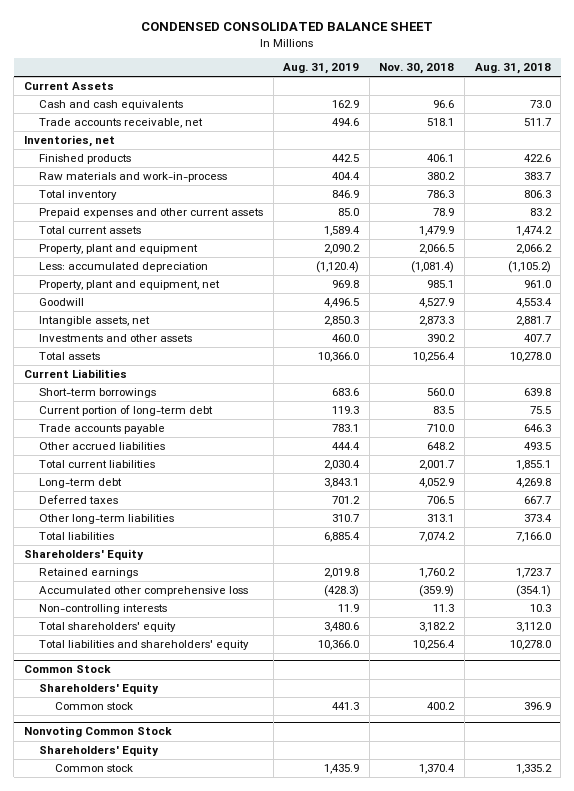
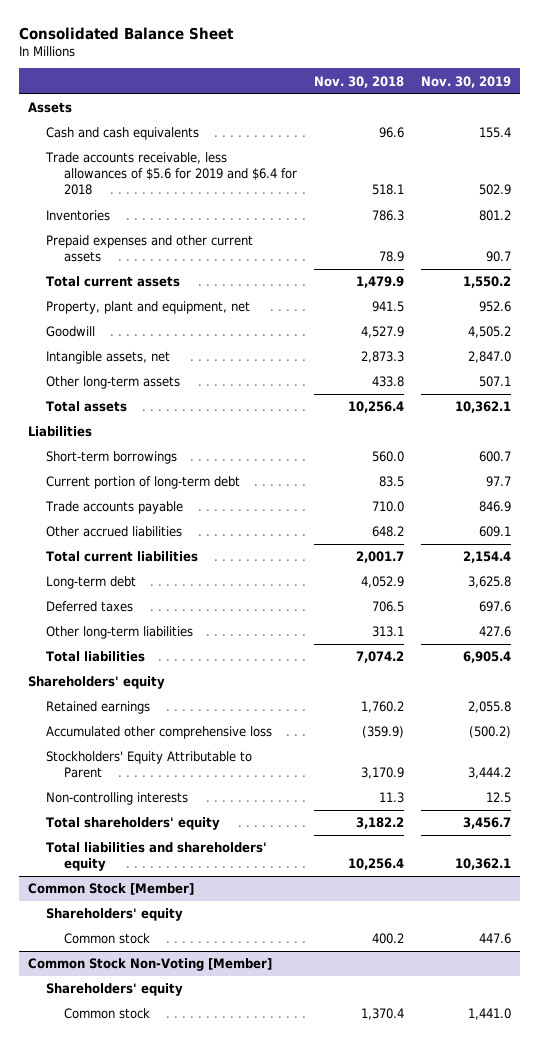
- CONDENSED CONSOLIDATED BALANCE SHEET
+ Consolidated Balance Sheet
- | Aug. 31, 2019 | Nov. 30, 2018 | Aug. 31, 2018
+ | Nov. 30, 2018 | Nov. 30, 2019
- Current Assets
+ Assets
- Trade accounts receivable, net | 494.6 | 518.1 | 511.7
- Inventories, net
- Finished products | 442.5 | 406.1 | 422.6
- Raw materials and work-in-process | 404.4 | 380.2 | 383.7
- Total inventory | 846.9 | 786.3 | 806.3
+ Trade accounts receivable, less allowances of $5.6 for 2019 and $6.4 for 2018 | 518.1 | 502.9
+ Inventories | 786.3 | 801.2
- Property, plant and equipment | 2,090.2 | 2,066.5 | 2,066.2
- Less: accumulated depreciation | (1,120.4) | (1,081.4) | (1,105.2)
- Property, plant and equipment, net | 969.8 | 985.1 | 961.0
+ Property, plant and equipment, net | 941.5 | 952.6
- Investments and other assets | 460.0 | 390.2 | 407.7
+ Other long-term assets | 433.8 | 507.1
- Current Liabilities
+ Liabilities
- Shareholders' Equity
+ Shareholders' equity
+ Stockholders' Equity Attributable to Parent | 3,170.9 | 3,444.2
- Common Stock
- Shareholders' Equity
+ Common Stock [Member]
+ Shareholders' equity
- Nonvoting Common Stock
- Shareholders' Equity
+ Common Stock Non-Voting [Member]
+ Shareholders' equity

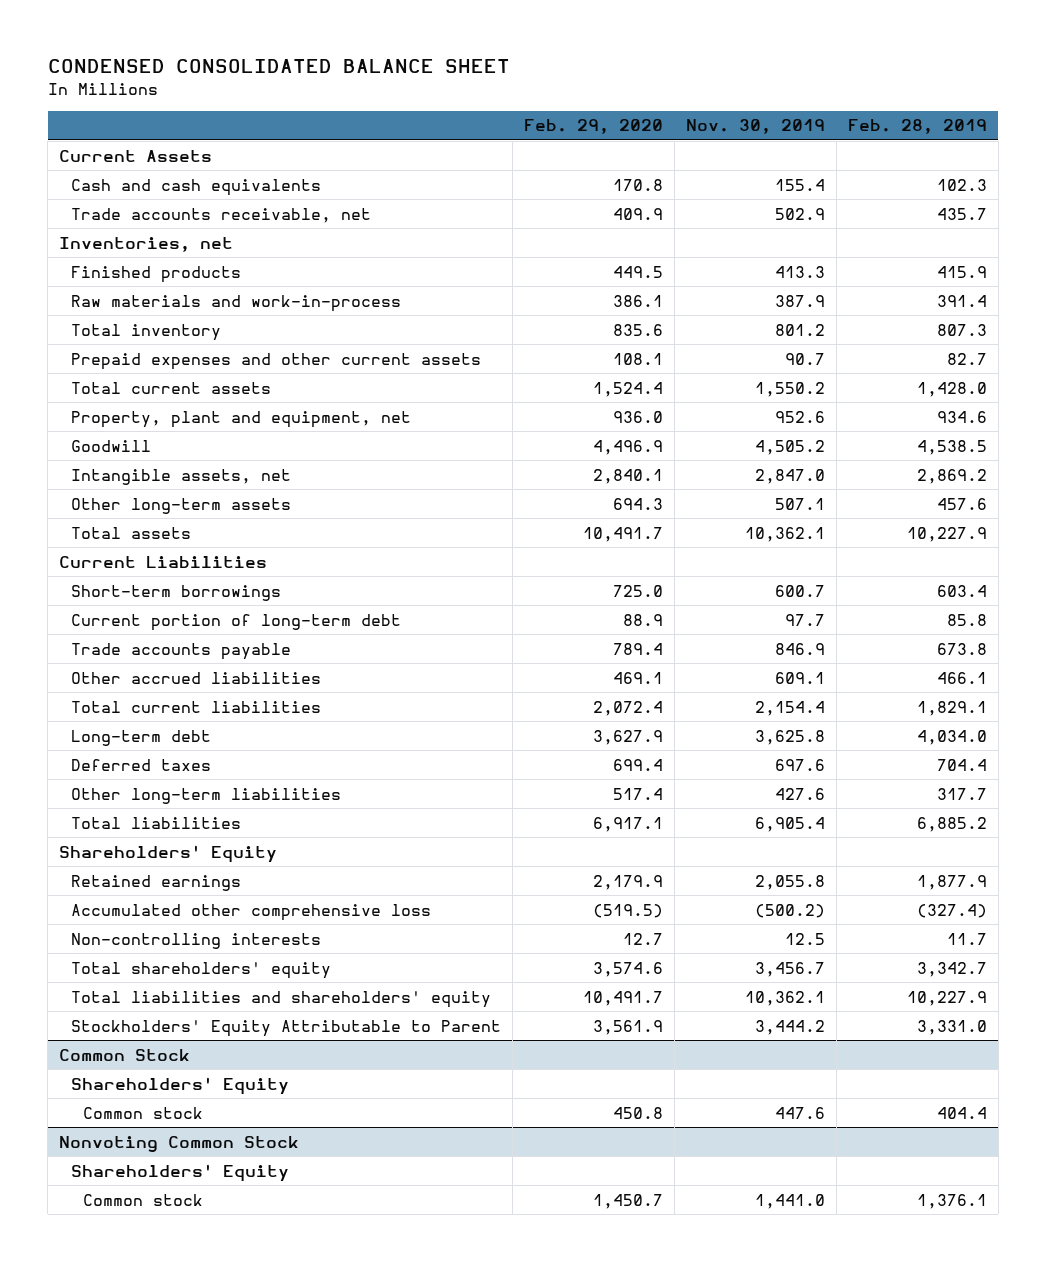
- Consolidated Balance Sheet
+ CONDENSED CONSOLIDATED BALANCE SHEET
- | Nov. 30, 2018 | Nov. 30, 2019
+ | Feb. 29, 2020 | Nov. 30, 2019 | Feb. 28, 2019
- Assets
+ Current Assets
- Trade accounts receivable, less allowances of $5.6 for 2019 and $6.4 for 2018 | 518.1 | 502.9
- Inventories | 786.3 | 801.2
+ Trade accounts receivable, net | 409.9 | 502.9 | 435.7
+ Inventories, net
+ Finished products | 449.5 | 413.3 | 415.9
+ Raw materials and work-in-process | 386.1 | 387.9 | 391.4
+ Total inventory | 835.6 | 801.2 | 807.3
- Liabilities
+ Current Liabilities
- Shareholders' equity
+ Shareholders' Equity
- Common Stock [Member]
- Shareholders' equity
moved down: Stockholders' Equity Attributable to Parent | 3,561.9 | 3,444.2 | 3,331.0
+ Common Stock
+ Shareholders' Equity
- Common Stock Non-Voting [Member]
- Shareholders' equity
+ Nonvoting Common Stock
+ Shareholders' Equity

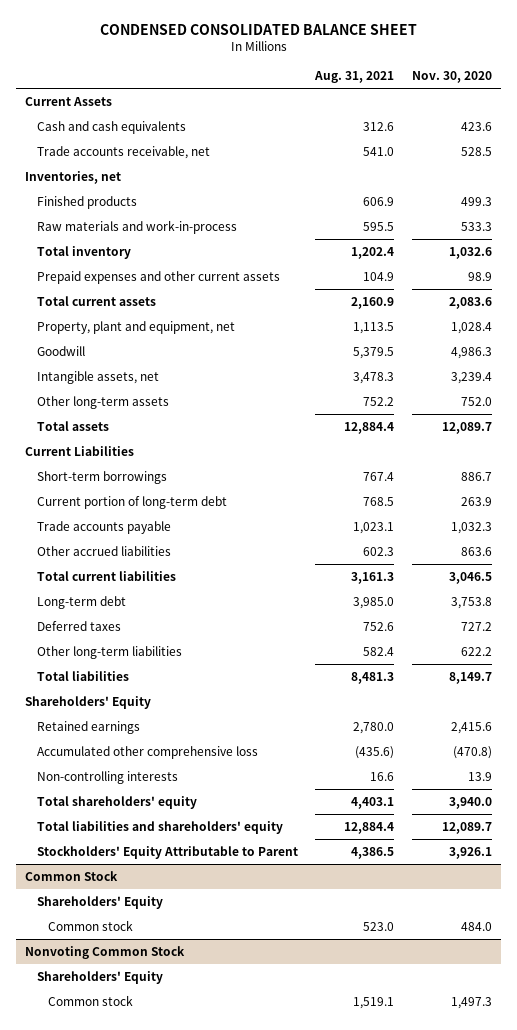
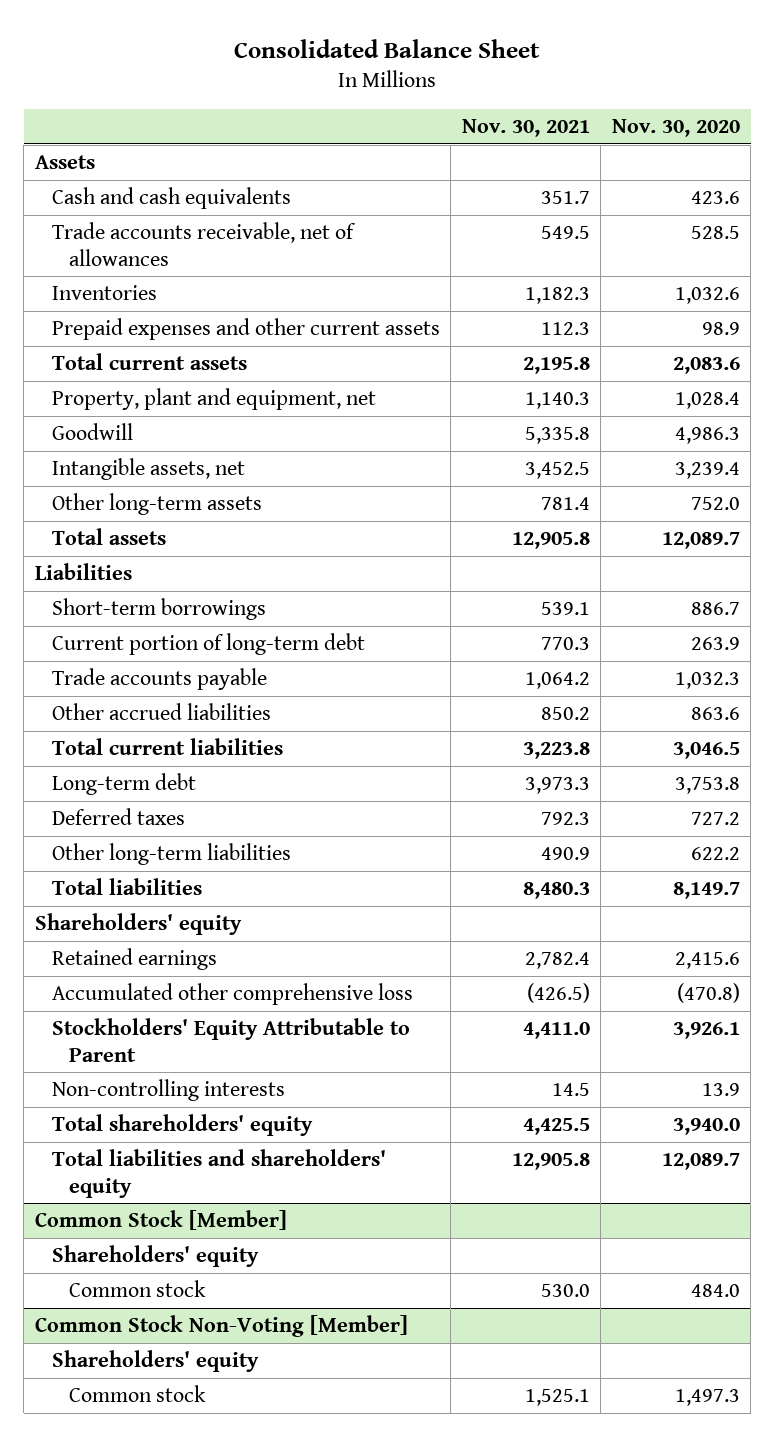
- CONDENSED CONSOLIDATED BALANCE SHEET
+ Consolidated Balance Sheet
- | Aug. 31, 2021 | Nov. 30, 2020
+ | Nov. 30, 2021 | Nov. 30, 2020
- Current Assets
+ Assets
- Trade accounts receivable, net | 541.0 | 528.5
- Inventories, net
- Finished products | 606.9 | 499.3
- Raw materials and work-in-process | 595.5 | 533.3
- Total inventory | 1,202.4 | 1,032.6
+ Trade accounts receivable, net of allowances | 549.5 | 528.5
+ Inventories | 1,182.3 | 1,032.6
- Current Liabilities
+ Liabilities
- Shareholders' Equity
+ Shareholders' equity
moved up: Stockholders' Equity Attributable to Parent | 4,411.0 | 3,926.1
- Common Stock
- Shareholders' Equity
+ Common Stock [Member]
+ Shareholders' equity
- Nonvoting Common Stock
- Shareholders' Equity
+ Common Stock Non-Voting [Member]
+ Shareholders' equity

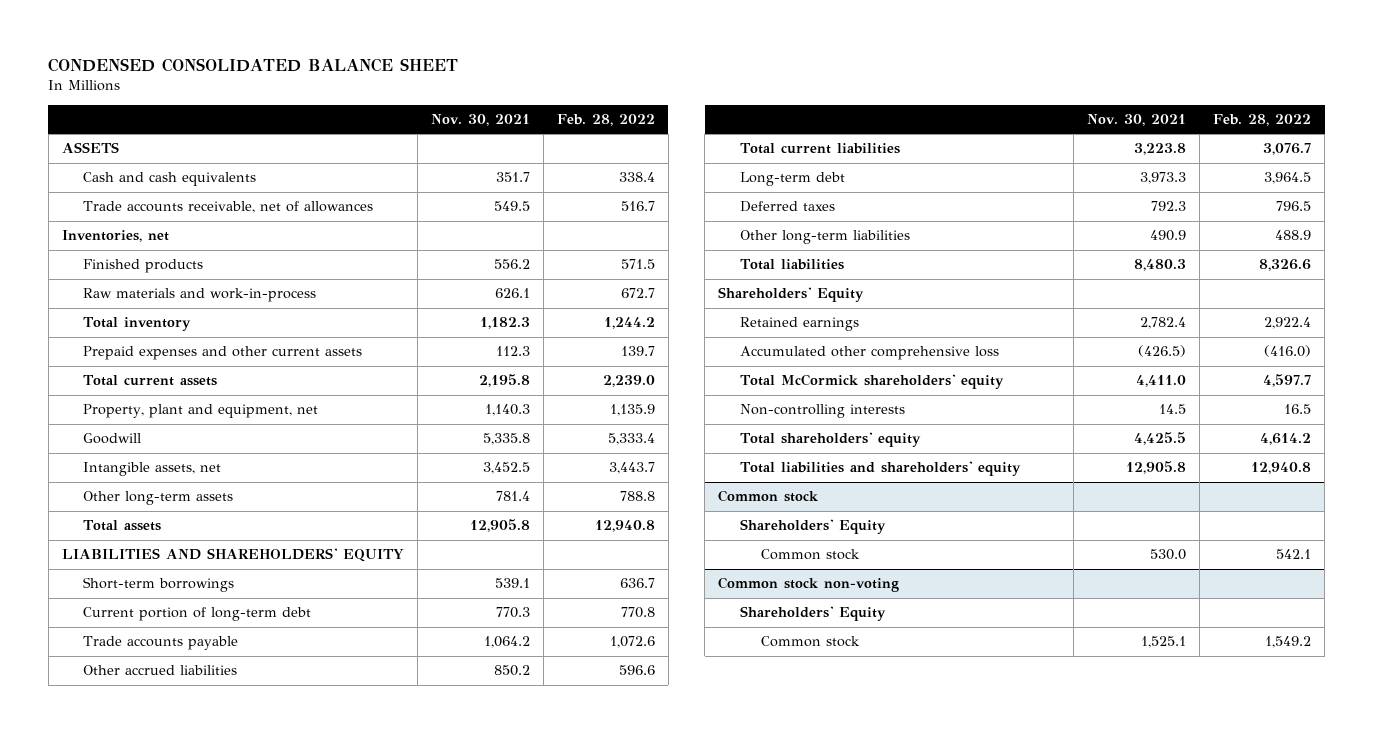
- Consolidated Balance Sheet
+ CONDENSED CONSOLIDATED BALANCE SHEET
- | Nov. 30, 2021 | Nov. 30, 2020
+ | Nov. 30, 2021 | Feb. 28, 2022
- Assets
+ ASSETS
- Inventories | 1,182.3 | 1,032.6
+ Inventories, net
+ Finished products | 556.2 | 571.5
+ Raw materials and work-in-process | 626.1 | 672.7
+ Total inventory | 1,182.3 | 1,244.2
- Liabilities
+ LIABILITIES AND SHAREHOLDERS' EQUITY
- Shareholders' equity
+ Shareholders' Equity
- Stockholders' Equity Attributable to Parent | 4,411.0 | 3,926.1
+ Total McCormick shareholders' equity | 4,411.0 | 4,597.7
- Common Stock [Member]
- Shareholders' equity
+ Common stock
+ Shareholders' Equity
- Common Stock Non-Voting [Member]
- Shareholders' equity
+ Common stock non-voting
+ Shareholders' Equity

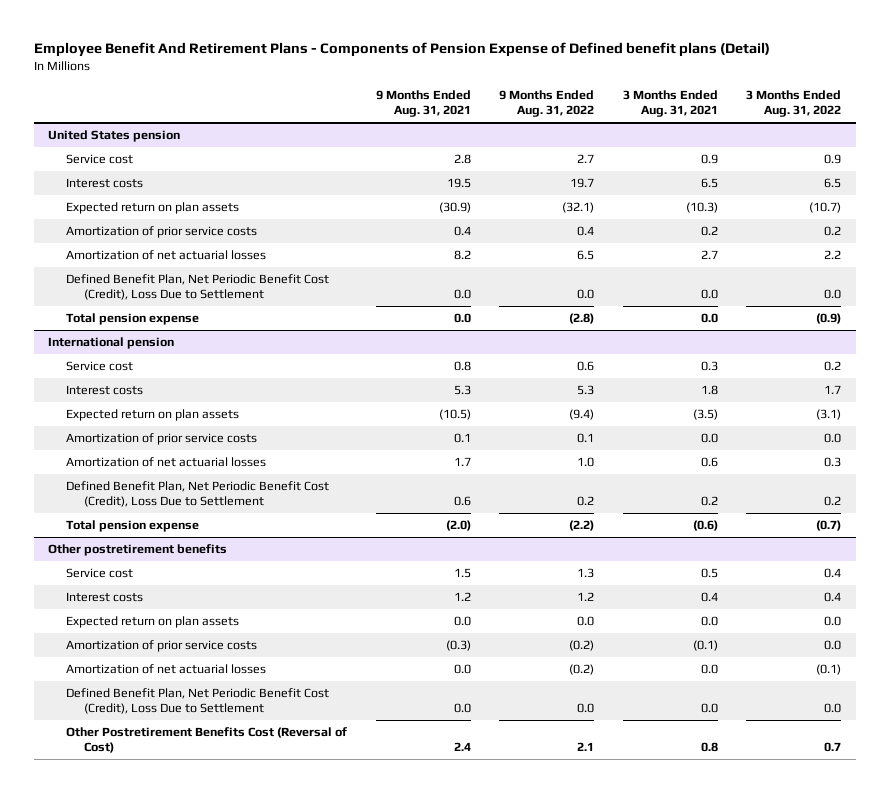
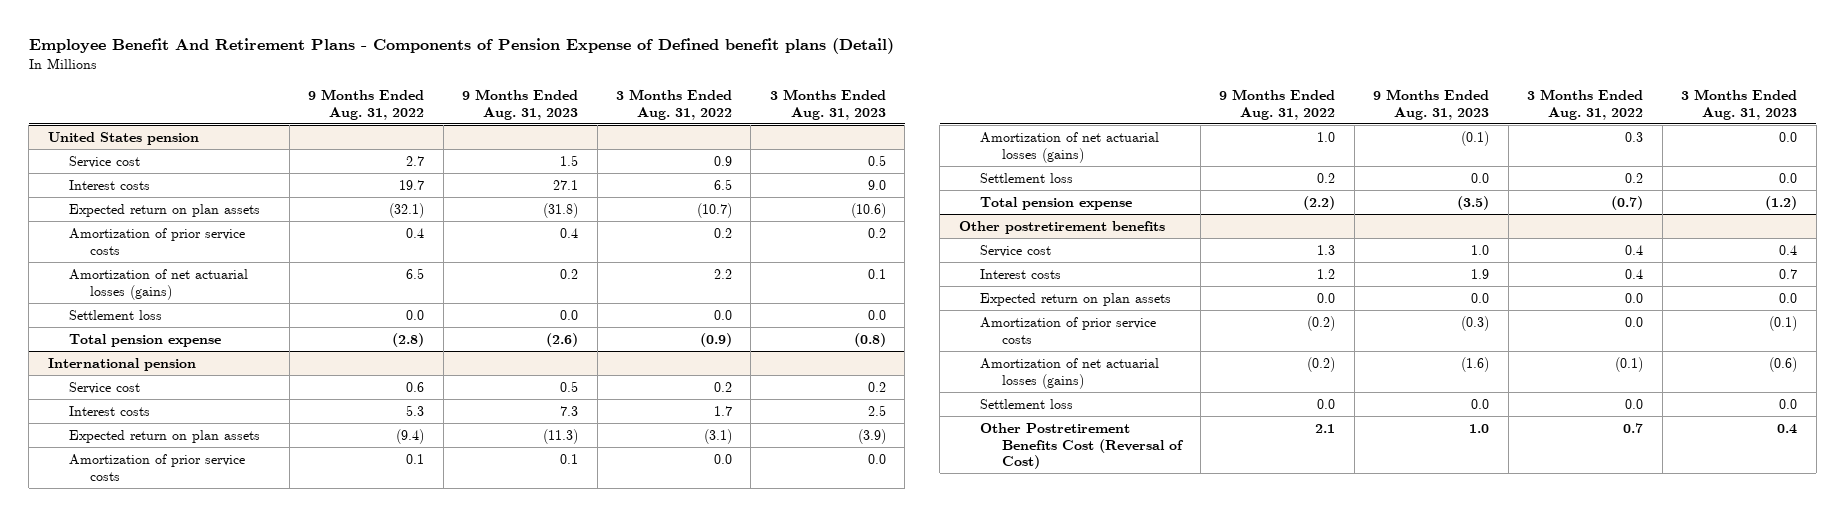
- | 9 Months Ended Aug. 31, 2021 | 9 Months Ended Aug. 31, 2022 | 3 Months Ended Aug. 31, 2021 | 3 Months Ended Aug. 31, 2022
+ | 9 Months Ended Aug. 31, 2022 | 9 Months Ended Aug. 31, 2023 | 3 Months Ended Aug. 31, 2022 | 3 Months Ended Aug. 31, 2023
@ United States pension
- Amortization of net actuarial losses | 8.2 | 6.5 | 2.7 | 2.2
- Defined Benefit Plan, Net Periodic Benefit Cost (Credit), Loss Due to Settlement | 0.0 | 0.0 | 0.0 | 0.0
+ Amortization of net actuarial losses (gains) | 6.5 | 0.2 | 2.2 | 0.1
+ Settlement loss | 0.0 | 0.0 | 0.0 | 0.0
@ International pension
- Amortization of net actuarial losses | 1.7 | 1.0 | 0.6 | 0.3
- Defined Benefit Plan, Net Periodic Benefit Cost (Credit), Loss Due to Settlement | 0.6 | 0.2 | 0.2 | 0.2
+ Amortization of net actuarial losses (gains) | 1.0 | (0.1) | 0.3 | 0.0
+ Settlement loss | 0.2 | 0.0 | 0.2 | 0.0
@ Other postretirement benefits
- Amortization of net actuarial losses | 0.0 | (0.2) | 0.0 | (0.1)
- Defined Benefit Plan, Net Periodic Benefit Cost (Credit), Loss Due to Settlement | 0.0 | 0.0 | 0.0 | 0.0
+ Amortization of net actuarial losses (gains) | (0.2) | (1.6) | (0.1) | (0.6)
+ Settlement loss | 0.0 | 0.0 | 0.0 | 0.0

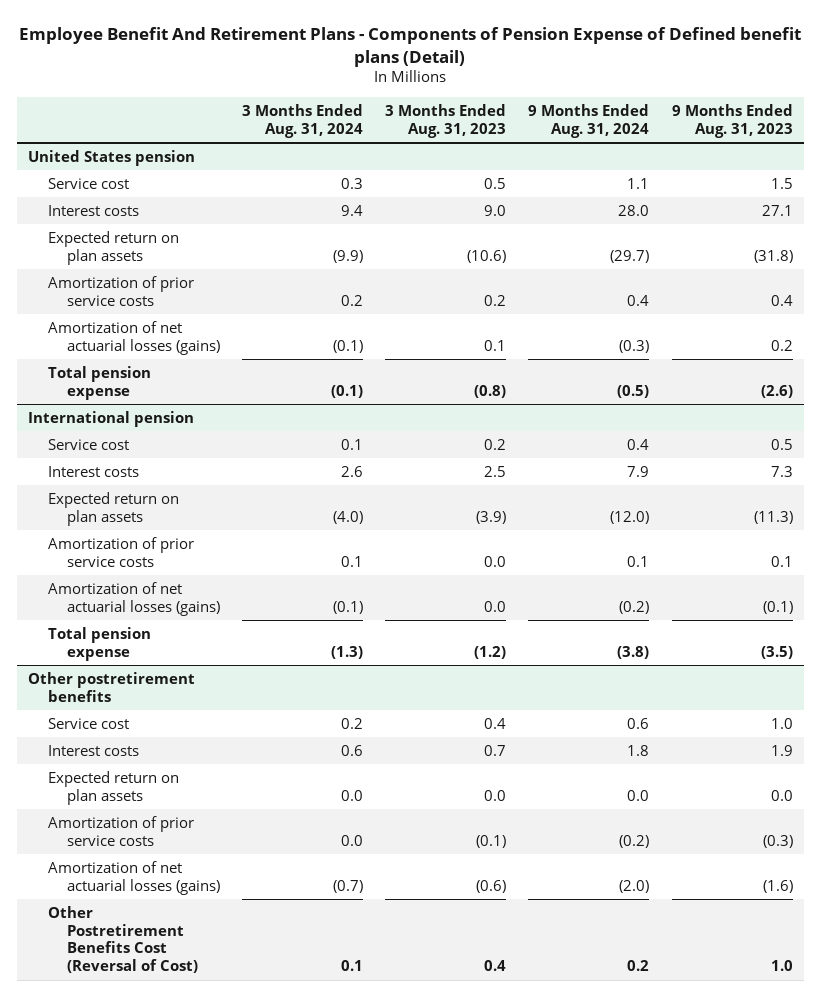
- | 9 Months Ended Aug. 31, 2022 | 9 Months Ended Aug. 31, 2023 | 3 Months Ended Aug. 31, 2022 | 3 Months Ended Aug. 31, 2023
+ | 3 Months Ended Aug. 31, 2024 | 3 Months Ended Aug. 31, 2023 | 9 Months Ended Aug. 31, 2024 | 9 Months Ended Aug. 31, 2023
@ United States pension
- Settlement loss | 0.0 | 0.0 | 0.0 | 0.0
@ International pension
- Settlement loss | 0.2 | 0.0 | 0.2 | 0.0
@ Other postretirement benefits
- Settlement loss | 0.0 | 0.0 | 0.0 | 0.0

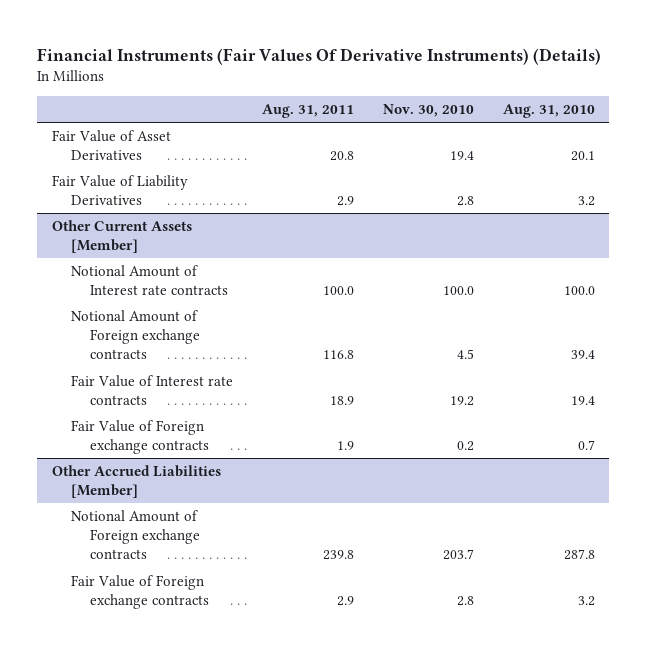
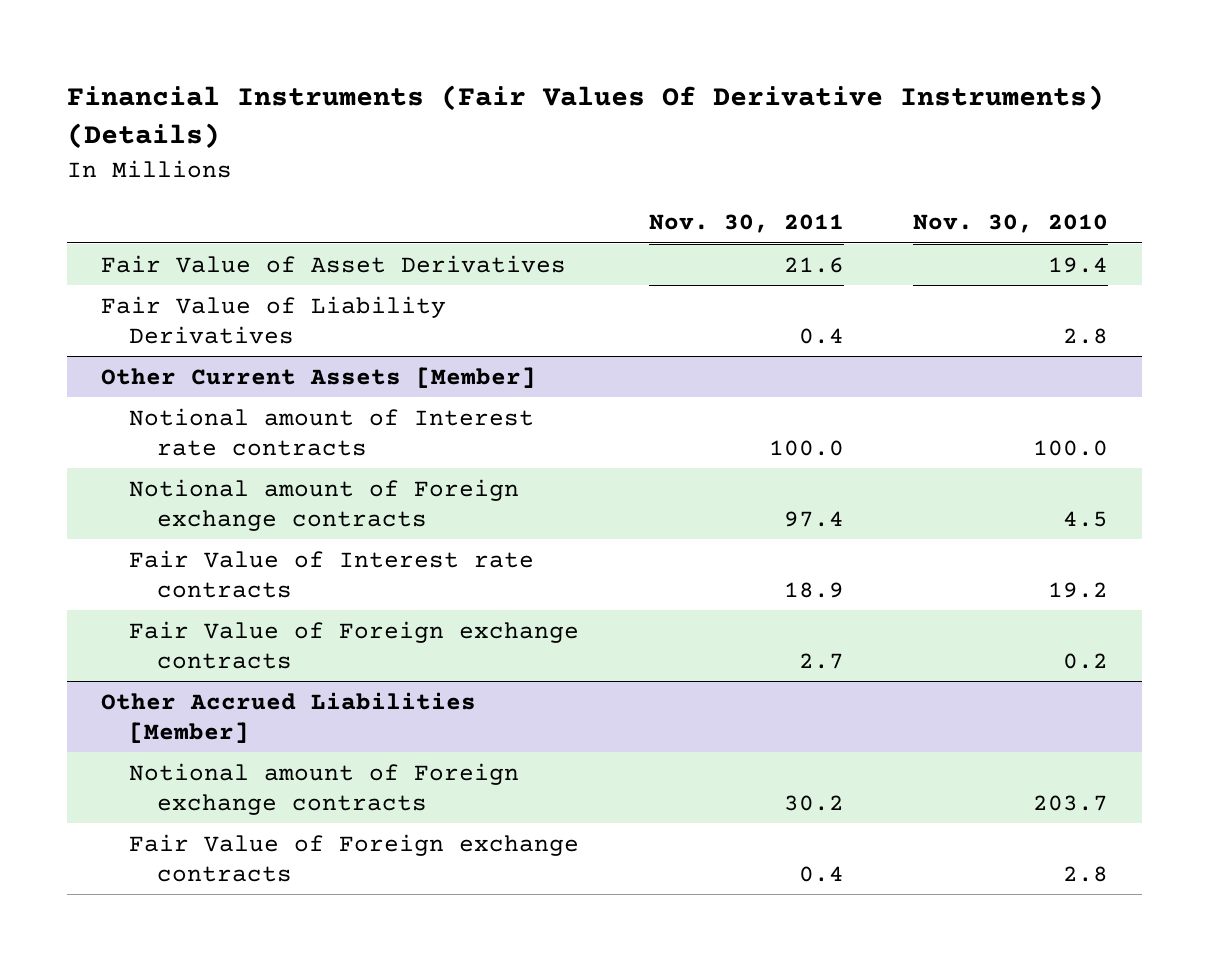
- | Aug. 31, 2011 | Nov. 30, 2010 | Aug. 31, 2010
+ | Nov. 30, 2011 | Nov. 30, 2010
@ Other Current Assets [Member]
- Notional Amount of Interest rate contracts | 100.0 | 100.0 | 100.0
- Notional Amount of Foreign exchange contracts | 116.8 | 4.5 | 39.4
+ Notional amount of Interest rate contracts | 100.0 | 100.0
+ Notional amount of Foreign exchange contracts | 97.4 | 4.5
@ Other Accrued Liabilities [Member]
- Notional Amount of Foreign exchange contracts | 239.8 | 203.7 | 287.8
+ Notional amount of Foreign exchange contracts | 30.2 | 203.7

